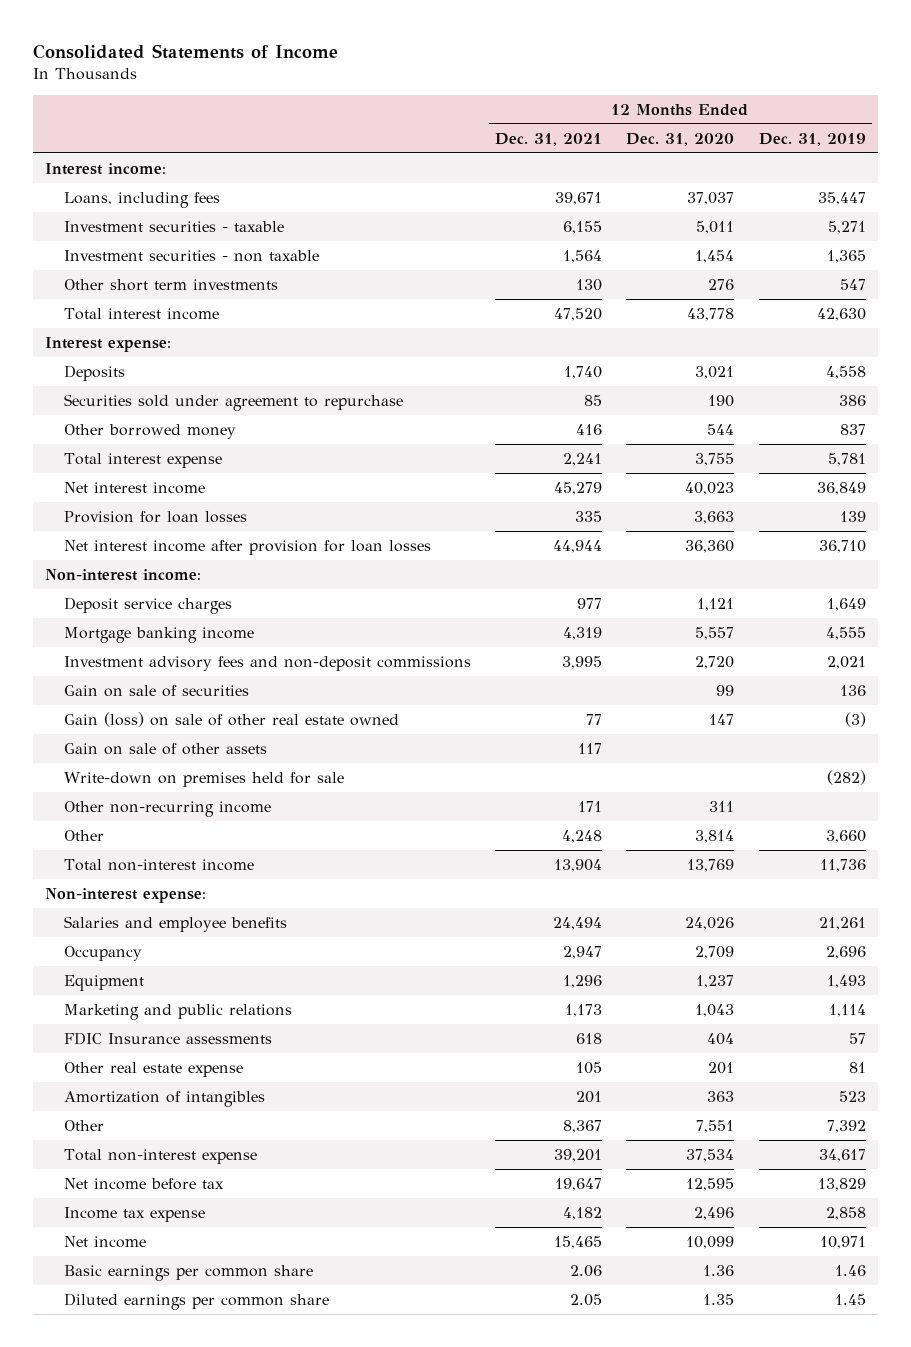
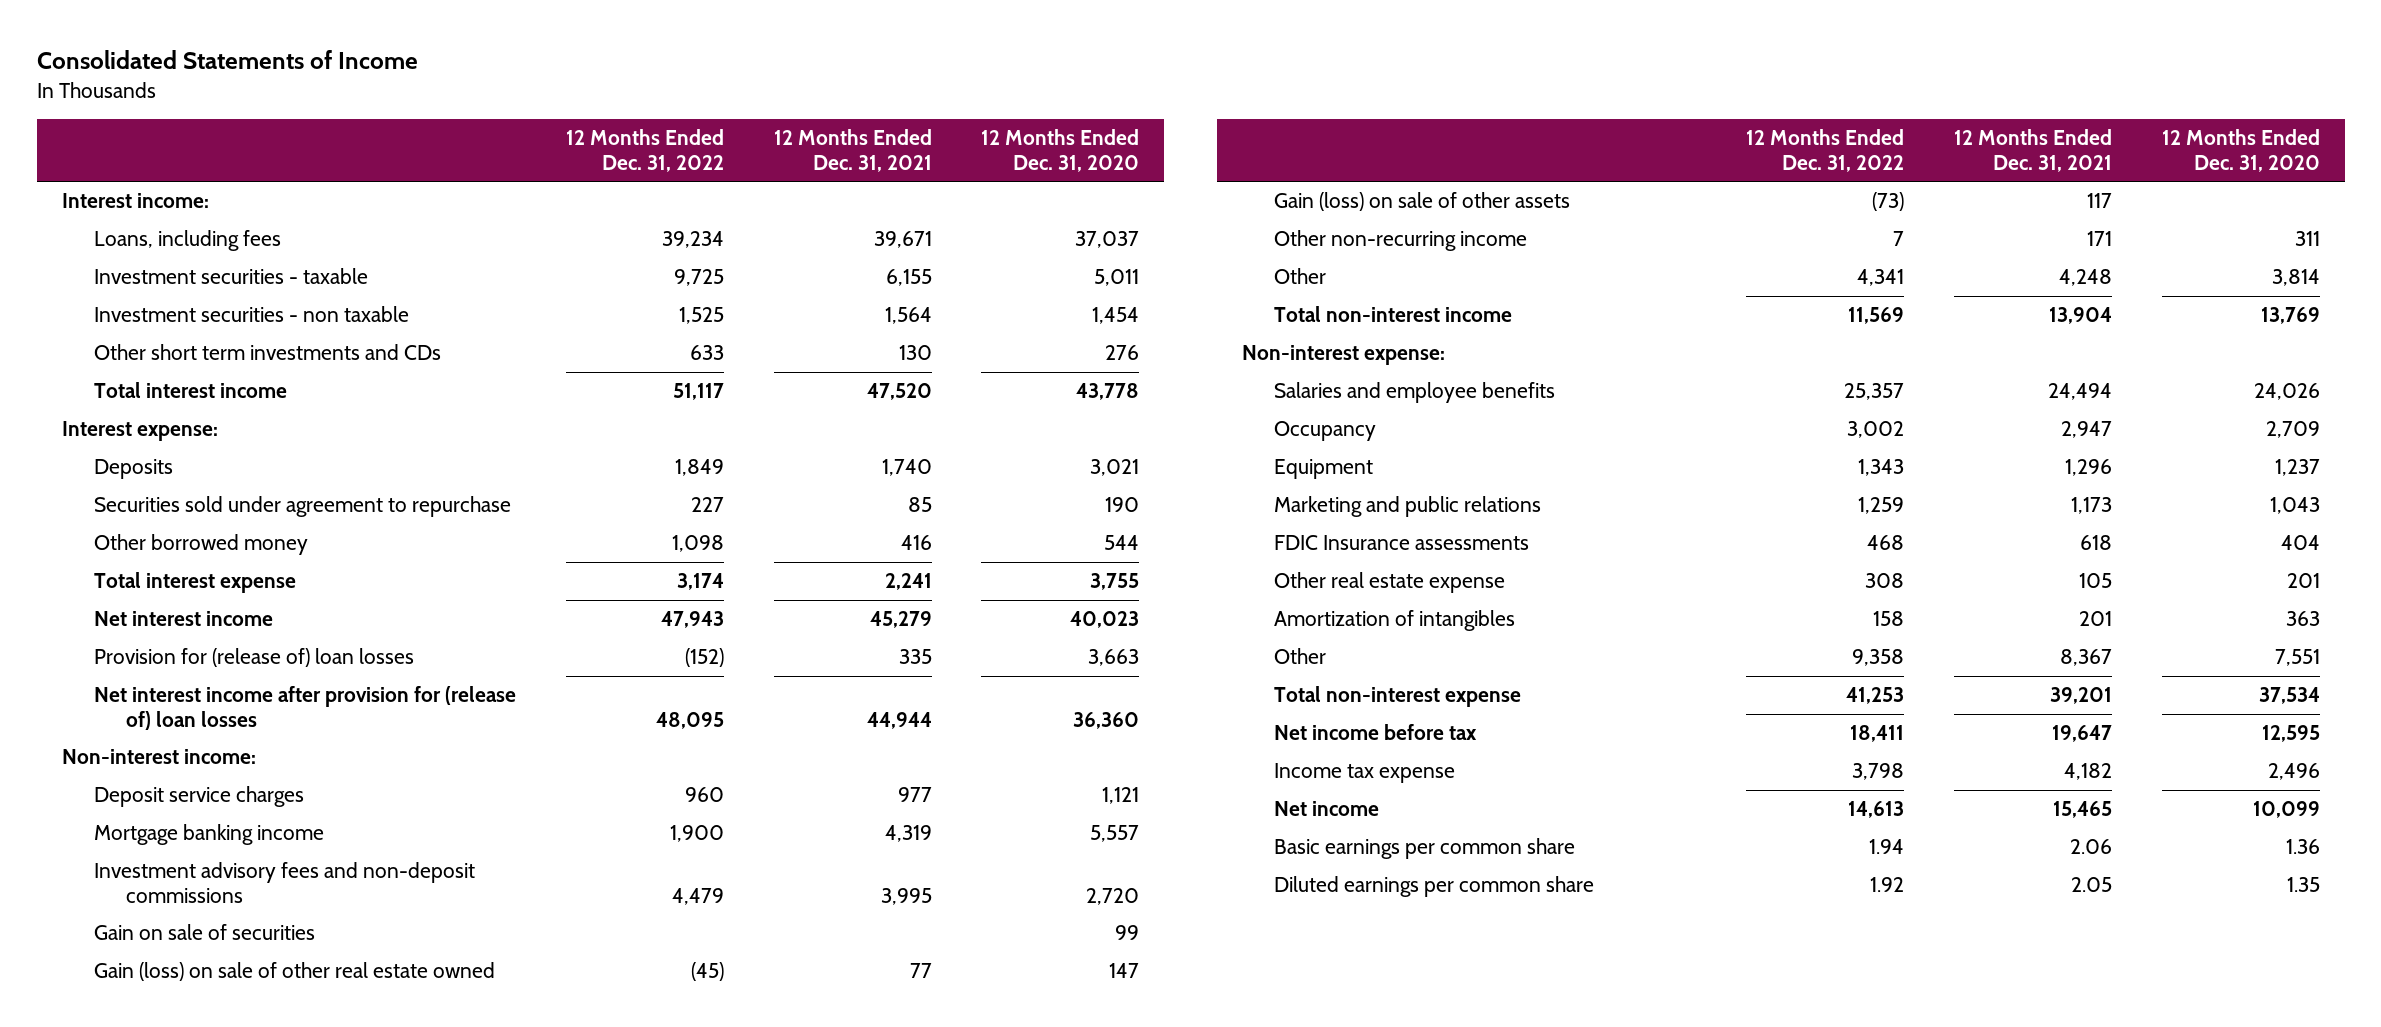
- | 12 Months Ended Dec. 31, 2021 | 12 Months Ended Dec. 31, 2020 | 12 Months Ended Dec. 31, 2019
+ | 12 Months Ended Dec. 31, 2022 | 12 Months Ended Dec. 31, 2021 | 12 Months Ended Dec. 31, 2020
- Other short term investments | 130 | 276 | 547
+ Other short term investments and CDs | 633 | 130 | 276
- Provision for loan losses | 335 | 3,663 | 139
- Net interest income after provision for loan losses | 44,944 | 36,360 | 36,710
+ Provision for (release of) loan losses | (152) | 335 | 3,663
+ Net interest income after provision for (release of) loan losses | 48,095 | 44,944 | 36,360
- Gain on sale of other assets | 117 | |
- Write-down on premises held for sale | | | (282)
+ Gain (loss) on sale of other assets | (73) | 117 |

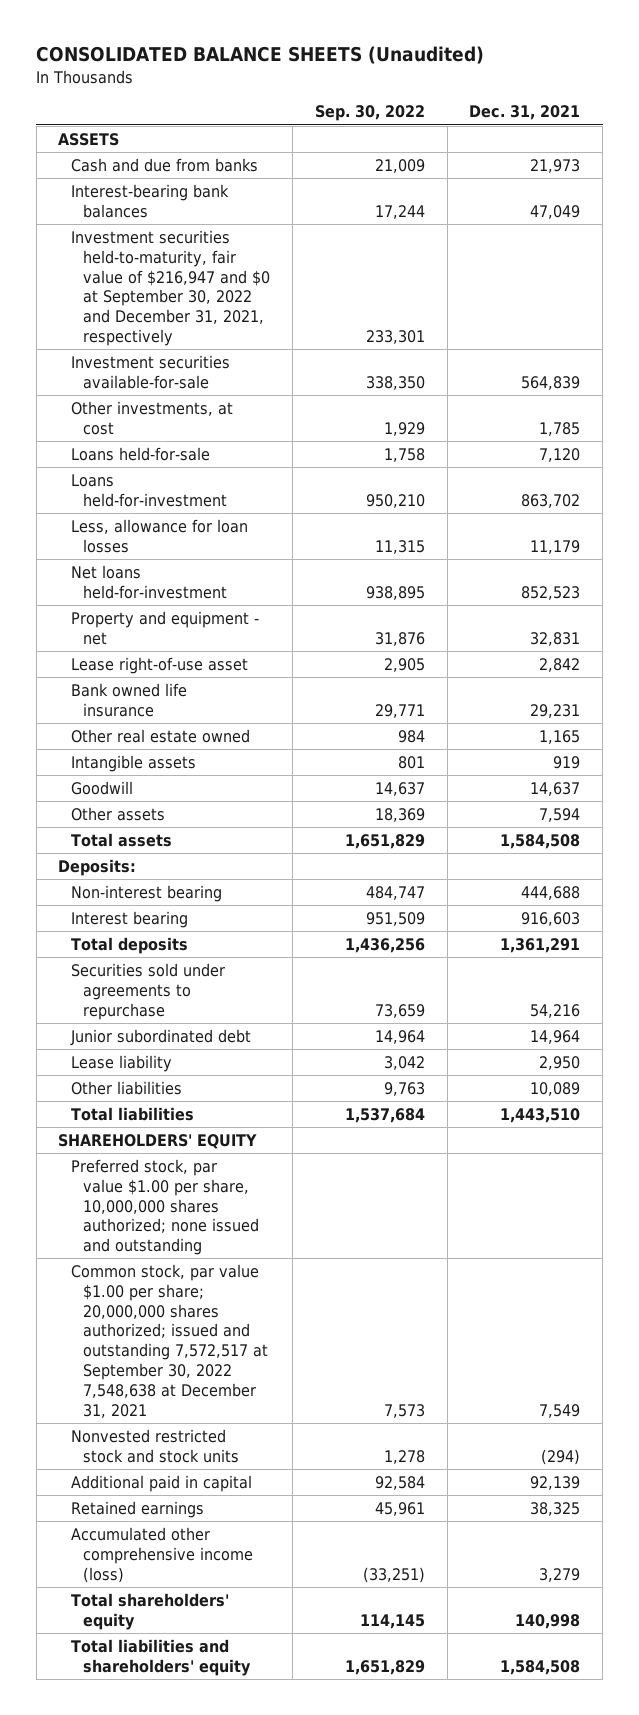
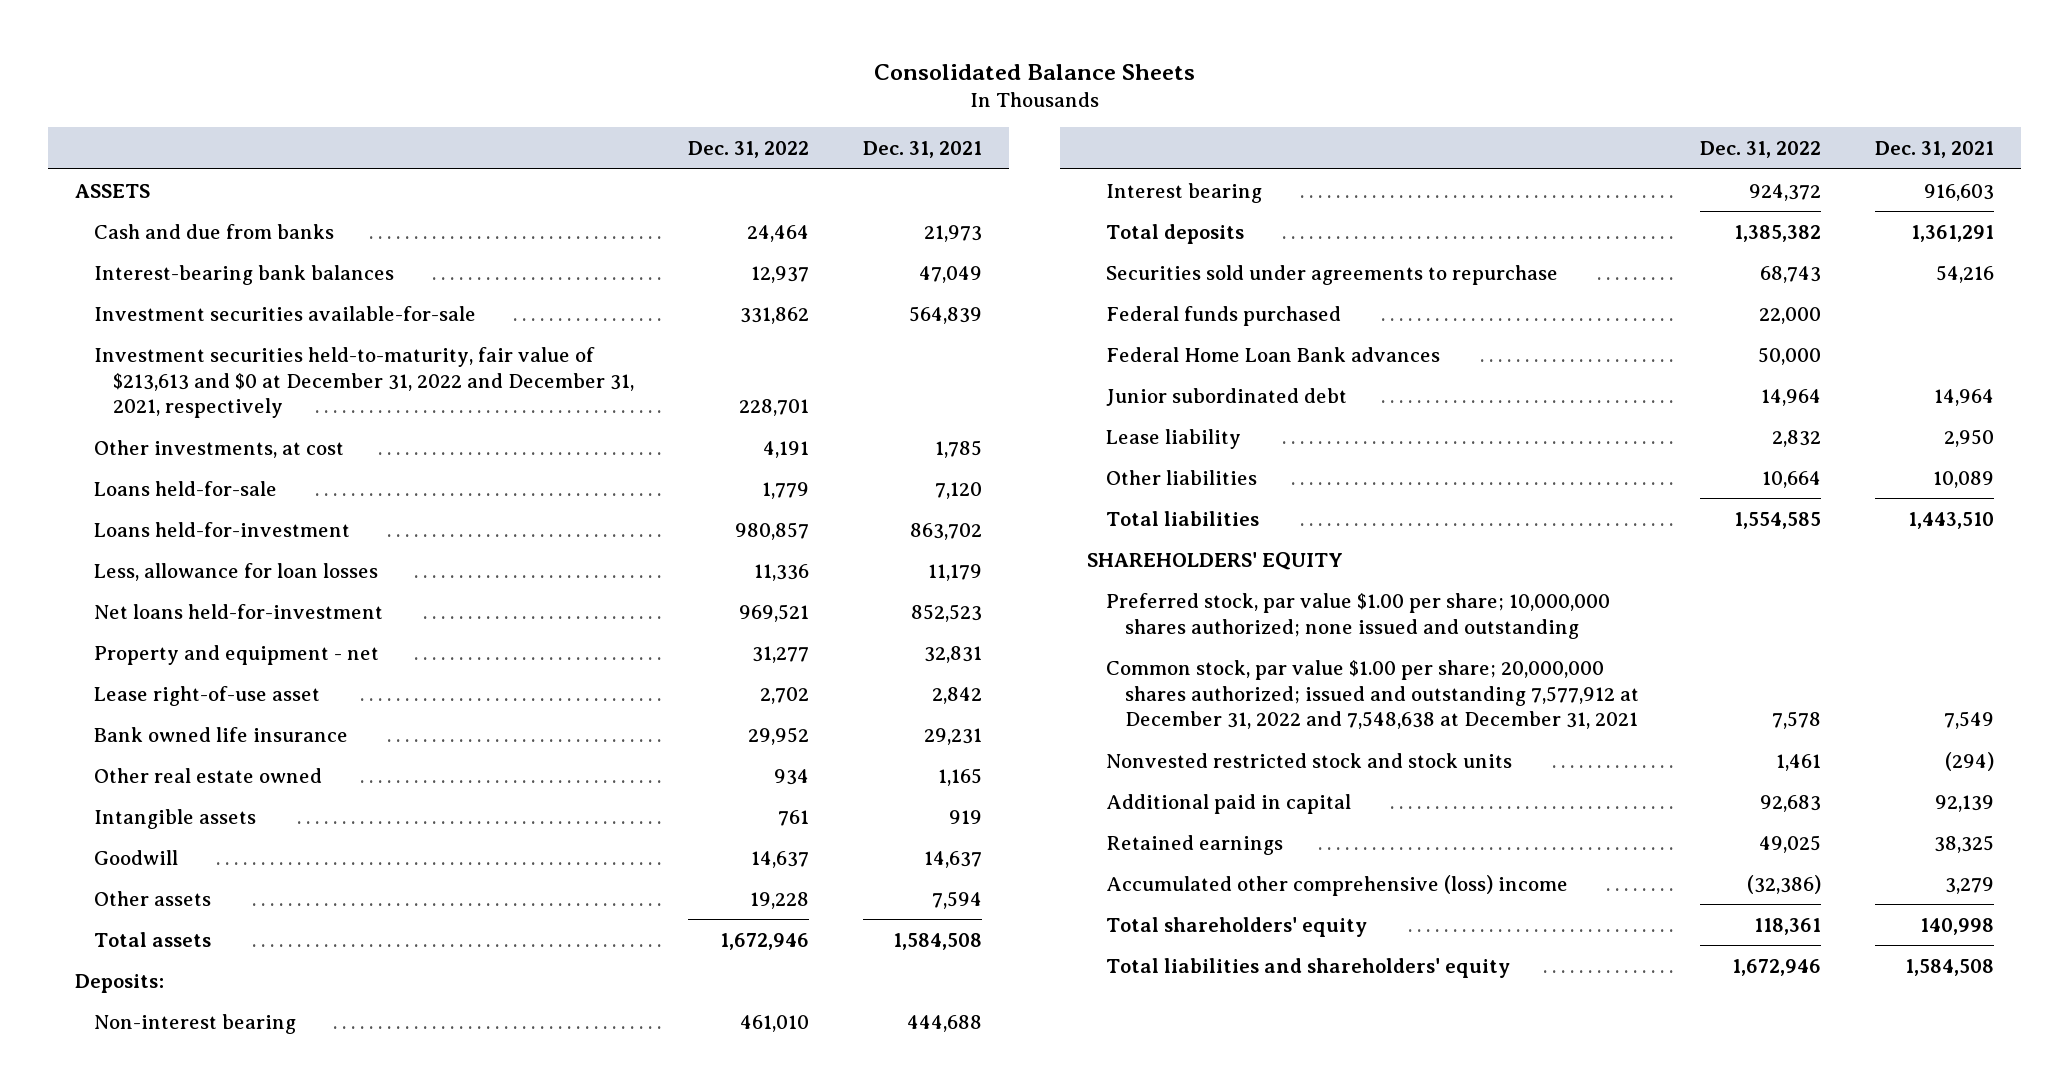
- CONSOLIDATED BALANCE SHEETS (Unaudited)
+ Consolidated Balance Sheets
- | Sep. 30, 2022 | Dec. 31, 2021
+ | Dec. 31, 2022 | Dec. 31, 2021
- Investment securities held-to-maturity, fair value of $216,947 and $0 at September 30, 2022 and December 31, 2021, respectively | 233,301 |
+ Investment securities held-to-maturity, fair value of $213,613 and $0 at December 31, 2022 and December 31, 2021, respectively | 228,701 |
+ Federal funds purchased | 22,000 |
+ Federal Home Loan Bank advances | 50,000 |
- Preferred stock, par value $1.00 per share, 10,000,000 shares authorized; none issued and outstanding
- Common stock, par value $1.00 per share; 20,000,000 shares authorized; issued and outstanding 7,572,517 at September 30, 2022 7,548,638 at December 31, 2021 | 7,573 | 7,549
+ Preferred stock, par value $1.00 per share; 10,000,000 shares authorized; none issued and outstanding
+ Common stock, par value $1.00 per share; 20,000,000 shares authorized; issued and outstanding 7,577,912 at December 31, 2022 and 7,548,638 at December 31, 2021 | 7,578 | 7,549
- Accumulated other comprehensive income (loss) | (33,251) | 3,279
+ Accumulated other comprehensive (loss) income | (32,386) | 3,279

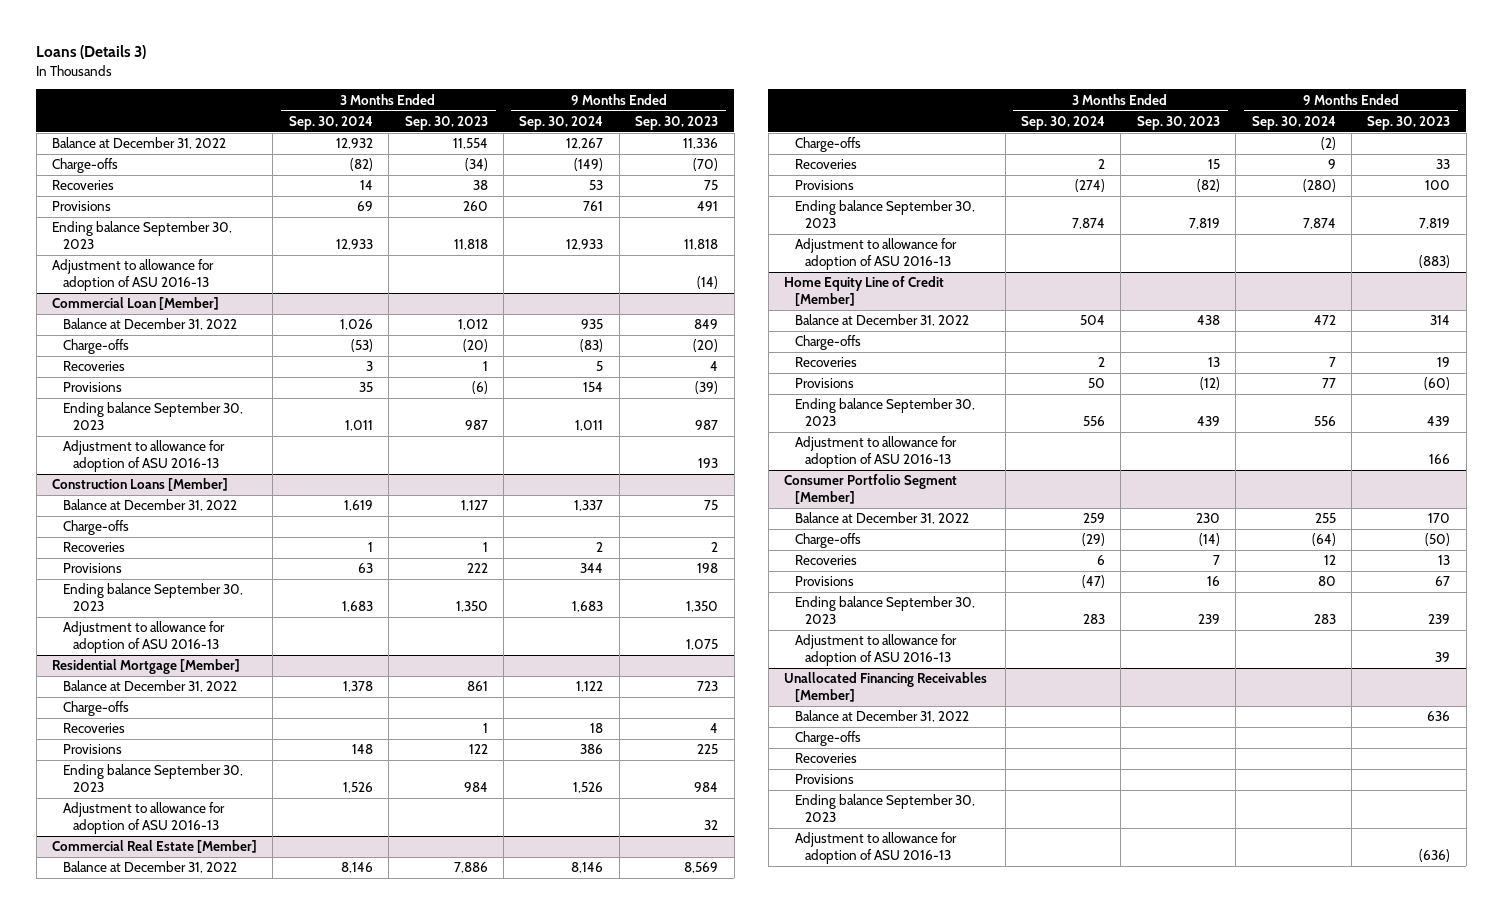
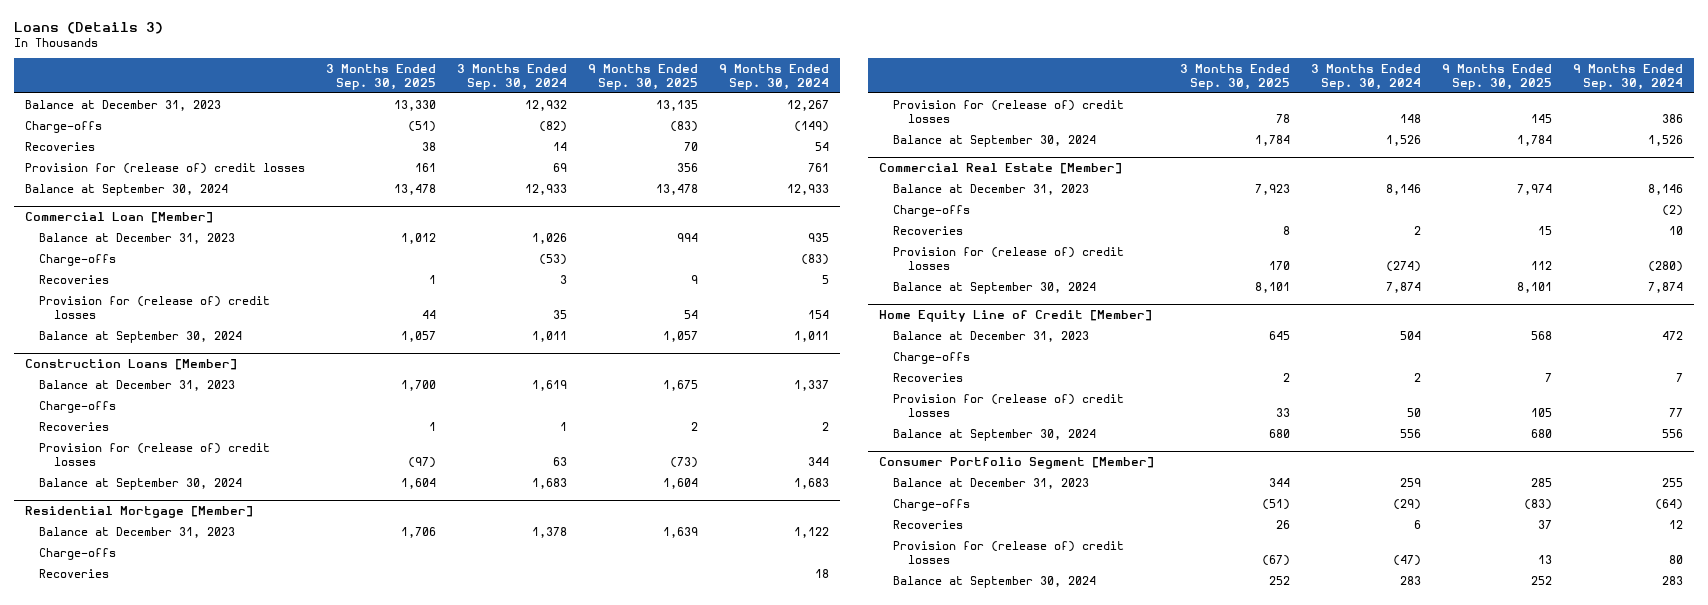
- | 3 Months Ended Sep. 30, 2024 | 3 Months Ended Sep. 30, 2023 | 9 Months Ended Sep. 30, 2024 | 9 Months Ended Sep. 30, 2023
+ | 3 Months Ended Sep. 30, 2025 | 3 Months Ended Sep. 30, 2024 | 9 Months Ended Sep. 30, 2025 | 9 Months Ended Sep. 30, 2024
- Balance at December 31, 2022 | 12,932 | 11,554 | 12,267 | 11,336
+ Balance at December 31, 2023 | 13,330 | 12,932 | 13,135 | 12,267
- Recoveries | 14 | 38 | 53 | 75
- Provisions | 69 | 260 | 761 | 491
- Ending balance September 30, 2023 | 12,933 | 11,818 | 12,933 | 11,818
- Adjustment to allowance for adoption of ASU 2016-13 | | | | (14)
+ Recoveries | 38 | 14 | 70 | 54
+ Provision for (release of) credit losses | 161 | 69 | 356 | 761
+ Balance at September 30, 2024 | 13,478 | 12,933 | 13,478 | 12,933
@ Commercial Loan [Member]
- Balance at December 31, 2022 | 1,026 | 1,012 | 935 | 849
+ Balance at December 31, 2023 | 1,012 | 1,026 | 994 | 935
- Provisions | 35 | (6) | 154 | (39)
- Ending balance September 30, 2023 | 1,011 | 987 | 1,011 | 987
- Adjustment to allowance for adoption of ASU 2016-13 | | | | 193
+ Provision for (release of) credit losses | 44 | 35 | 54 | 154
+ Balance at September 30, 2024 | 1,057 | 1,011 | 1,057 | 1,011
@ Construction Loans [Member]
- Balance at December 31, 2022 | 1,619 | 1,127 | 1,337 | 75
+ Balance at December 31, 2023 | 1,700 | 1,619 | 1,675 | 1,337
- Provisions | 63 | 222 | 344 | 198
- Ending balance September 30, 2023 | 1,683 | 1,350 | 1,683 | 1,350
- Adjustment to allowance for adoption of ASU 2016-13 | | | | 1,075
+ Provision for (release of) credit losses | (97) | 63 | (73) | 344
+ Balance at September 30, 2024 | 1,604 | 1,683 | 1,604 | 1,683
@ Residential Mortgage [Member]
- Balance at December 31, 2022 | 1,378 | 861 | 1,122 | 723
+ Balance at December 31, 2023 | 1,706 | 1,378 | 1,639 | 1,122
- Provisions | 148 | 122 | 386 | 225
- Ending balance September 30, 2023 | 1,526 | 984 | 1,526 | 984
- Adjustment to allowance for adoption of ASU 2016-13 | | | | 32
+ Provision for (release of) credit losses | 78 | 148 | 145 | 386
+ Balance at September 30, 2024 | 1,784 | 1,526 | 1,784 | 1,526
@ Commercial Real Estate [Member]
- Balance at December 31, 2022 | 8,146 | 7,886 | 8,146 | 8,569
+ Balance at December 31, 2023 | 7,923 | 8,146 | 7,974 | 8,146
- Recoveries | 2 | 15 | 9 | 33
- Provisions | (274) | (82) | (280) | 100
- Ending balance September 30, 2023 | 7,874 | 7,819 | 7,874 | 7,819
- Adjustment to allowance for adoption of ASU 2016-13 | | | | (883)
+ Recoveries | 8 | 2 | 15 | 10
+ Provision for (release of) credit losses | 170 | (274) | 112 | (280)
+ Balance at September 30, 2024 | 8,101 | 7,874 | 8,101 | 7,874
@ Home Equity Line of Credit [Member]
- Balance at December 31, 2022 | 504 | 438 | 472 | 314
+ Balance at December 31, 2023 | 645 | 504 | 568 | 472
- Provisions | 50 | (12) | 77 | (60)
- Ending balance September 30, 2023 | 556 | 439 | 556 | 439
- Adjustment to allowance for adoption of ASU 2016-13 | | | | 166
+ Provision for (release of) credit losses | 33 | 50 | 105 | 77
+ Balance at September 30, 2024 | 680 | 556 | 680 | 556
@ Consumer Portfolio Segment [Member]
- Balance at December 31, 2022 | 259 | 230 | 255 | 170
+ Balance at December 31, 2023 | 344 | 259 | 285 | 255
- Provisions | (47) | 16 | 80 | 67
- Ending balance September 30, 2023 | 283 | 239 | 283 | 239
- Adjustment to allowance for adoption of ASU 2016-13 | | | | 39
- Unallocated Financing Receivables [Member]
- Balance at December 31, 2022 | | | | 636
- Charge-offs
- Recoveries
- Provisions
- Ending balance September 30, 2023
- Adjustment to allowance for adoption of ASU 2016-13 | | | | (636)
@ Consumer Portfolio Segment [Member]
+ Provision for (release of) credit losses | (67) | (47) | 13 | 80
+ Balance at September 30, 2024 | 252 | 283 | 252 | 283

